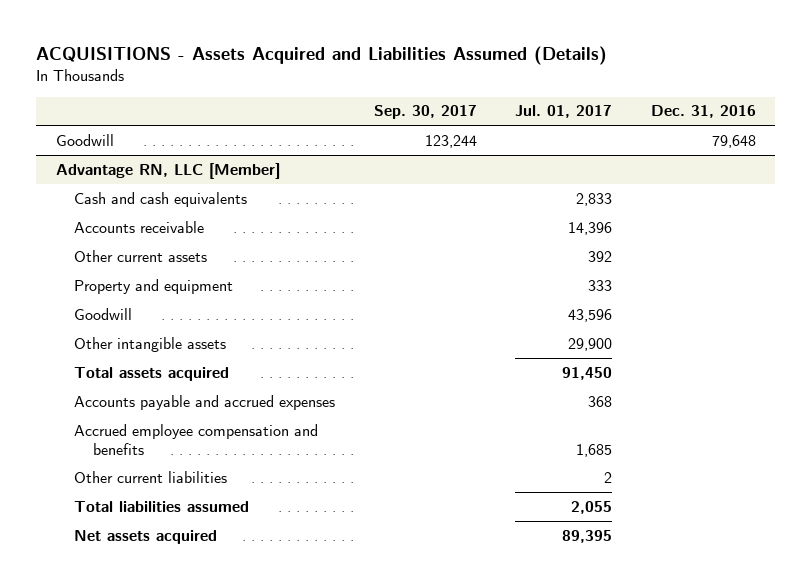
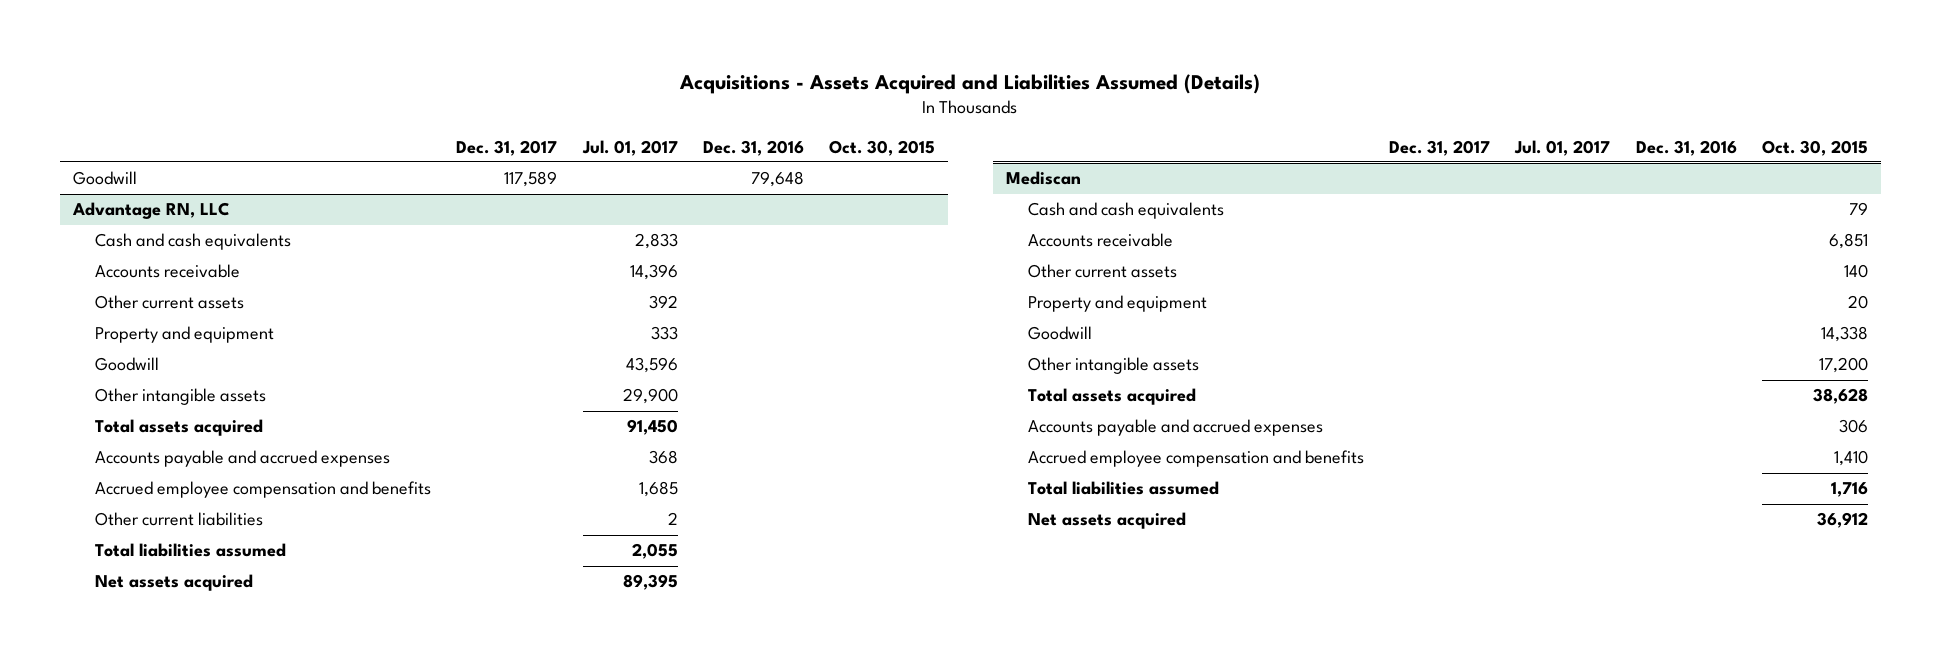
- ACQUISITIONS - Assets Acquired and Liabilities Assumed (Details)
+ Acquisitions - Assets Acquired and Liabilities Assumed (Details)
- | Sep. 30, 2017 | Jul. 01, 2017 | Dec. 31, 2016
+ | Dec. 31, 2017 | Jul. 01, 2017 | Dec. 31, 2016 | Oct. 30, 2015
- Advantage RN, LLC [Member]
+ Advantage RN, LLC
+ Mediscan
+ Cash and cash equivalents | | | | 79
+ Accounts receivable | | | | 6,851
+ Other current assets | | | | 140
+ Property and equipment | | | | 20
+ Goodwill | | | | 14,338
+ Other intangible assets | | | | 17,200
+ Total assets acquired | | | | 38,628
+ Accounts payable and accrued expenses | | | | 306
+ Accrued employee compensation and benefits | | | | 1,410
+ Total liabilities assumed | | | | 1,716
+ Net assets acquired | | | | 36,912

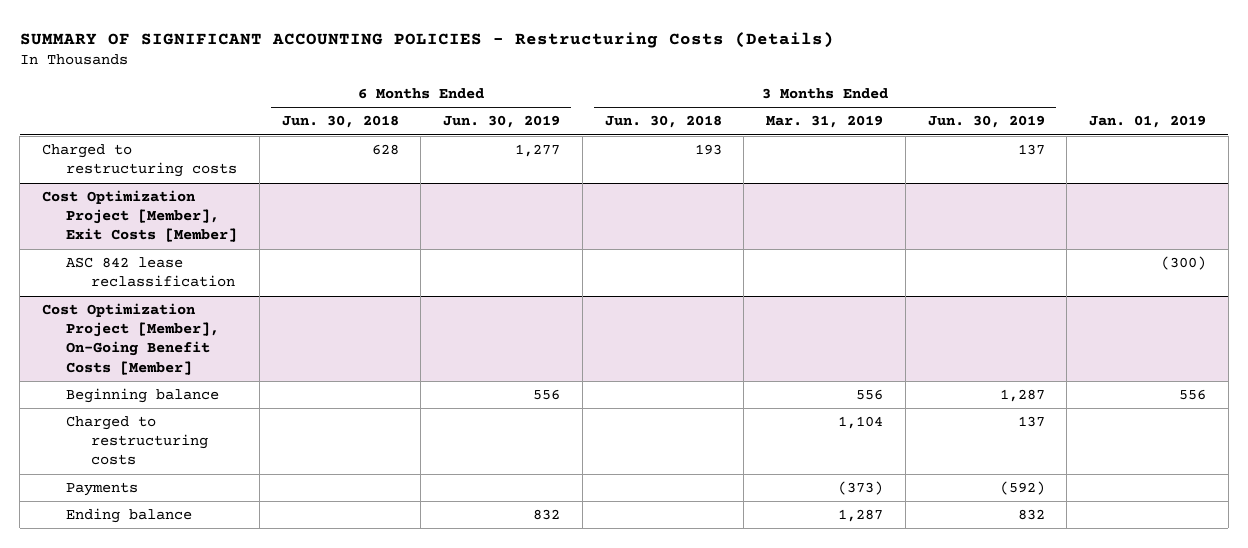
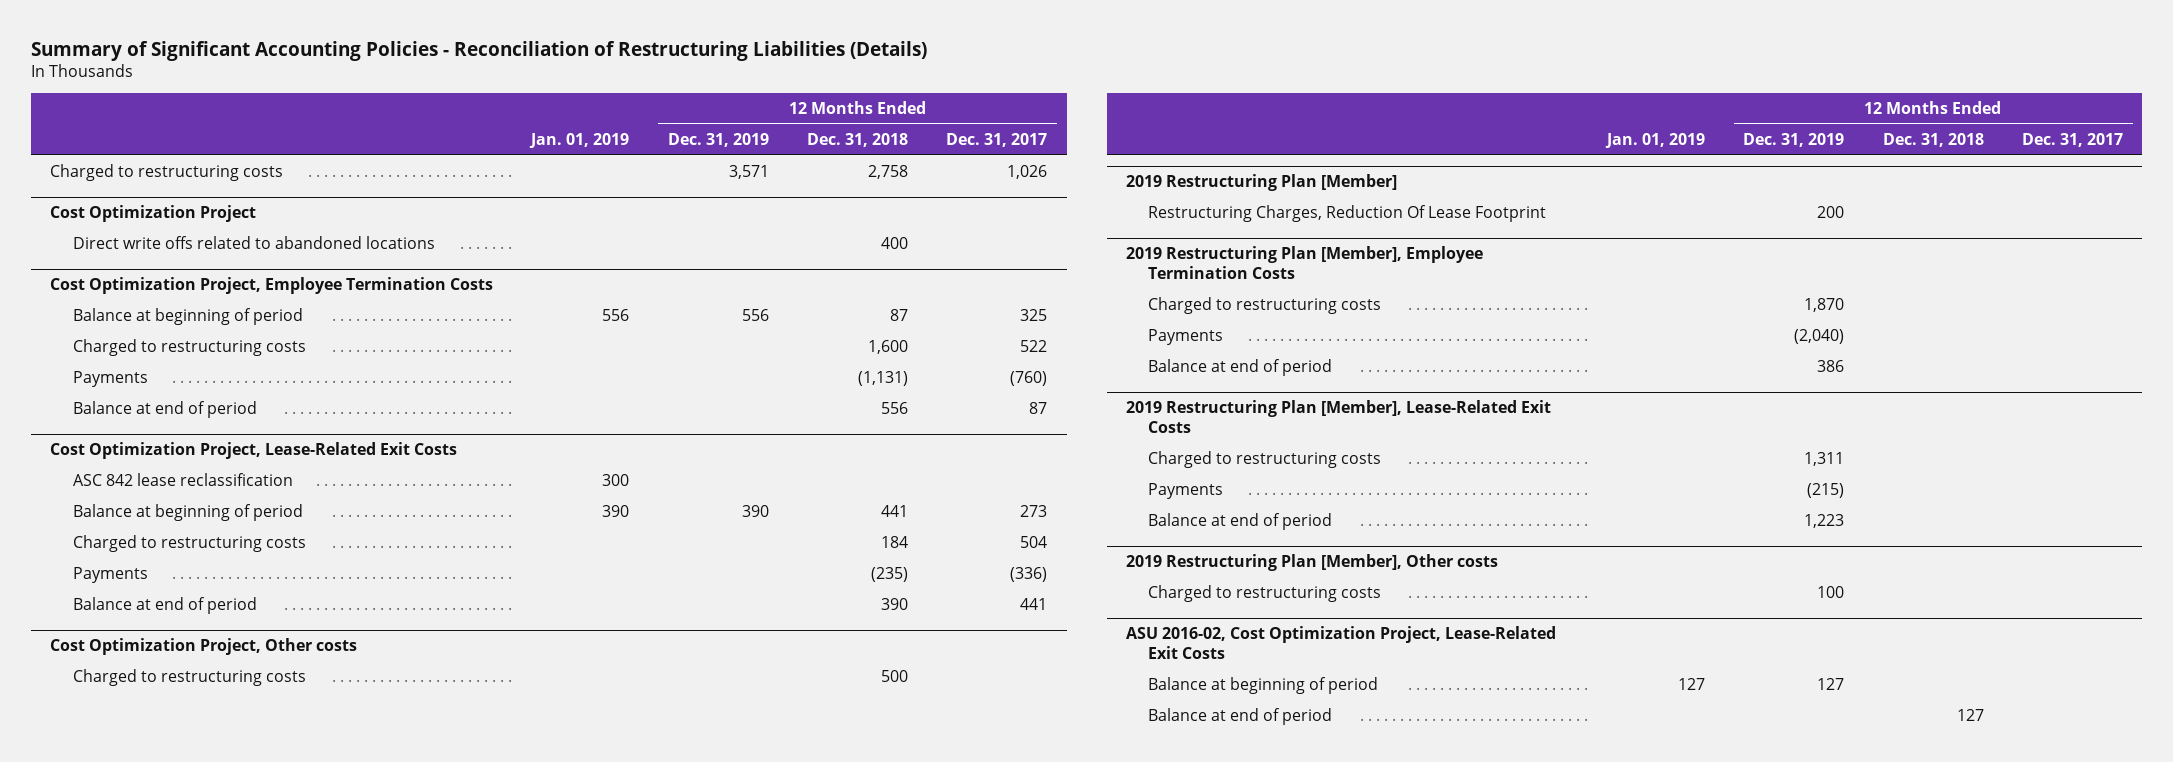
- SUMMARY OF SIGNIFICANT ACCOUNTING POLICIES - Restructuring Costs (Details)
+ Summary of Significant Accounting Policies - Reconciliation of Restructuring Liabilities (Details)
- | 6 Months Ended Jun. 30, 2018 | 6 Months Ended Jun. 30, 2019 | 3 Months Ended Jun. 30, 2018 | 3 Months Ended Mar. 31, 2019 | 3 Months Ended Jun. 30, 2019 | Jan. 01, 2019
+ | Jan. 01, 2019 | 12 Months Ended Dec. 31, 2019 | 12 Months Ended Dec. 31, 2018 | 12 Months Ended Dec. 31, 2017
- Cost Optimization Project [Member], Exit Costs [Member]
- ASC 842 lease reclassification | | | | | | (300)
- Cost Optimization Project [Member], On-Going Benefit Costs [Member]
- Beginning balance | | 556 | | 556 | 1,287 | 556
- Charged to restructuring costs | | | | 1,104 | 137 |
- Payments | | | | (373) | (592) |
- Ending balance | | 832 | | 1,287 | 832 |
+ Cost Optimization Project
+ Direct write offs related to abandoned locations | | | 400 |
+ Cost Optimization Project, Employee Termination Costs
+ Balance at beginning of period | 556 | 556 | 87 | 325
+ Charged to restructuring costs | | | 1,600 | 522
+ Payments | | | (1,131) | (760)
+ Balance at end of period | | | 556 | 87
+ Cost Optimization Project, Lease-Related Exit Costs
+ ASC 842 lease reclassification | 300 | | |
+ Balance at beginning of period | 390 | 390 | 441 | 273
+ Charged to restructuring costs | | | 184 | 504
+ Payments | | | (235) | (336)
+ Balance at end of period | | | 390 | 441
+ Cost Optimization Project, Other costs
+ Charged to restructuring costs | | | 500 |
+ 2019 Restructuring Plan [Member]
+ Restructuring Charges, Reduction Of Lease Footprint | | 200 | |
+ 2019 Restructuring Plan [Member], Employee Termination Costs
+ Charged to restructuring costs | | 1,870 | |
+ Payments | | (2,040) | |
+ Balance at end of period | | 386 | |
+ 2019 Restructuring Plan [Member], Lease-Related Exit Costs
+ Charged to restructuring costs | | 1,311 | |
+ Payments | | (215) | |
+ Balance at end of period | | 1,223 | |
+ 2019 Restructuring Plan [Member], Other costs
+ Charged to restructuring costs | | 100 | |
+ ASU 2016-02, Cost Optimization Project, Lease-Related Exit Costs
+ Balance at beginning of period | 127 | 127 | |
+ Balance at end of period | | | 127 |

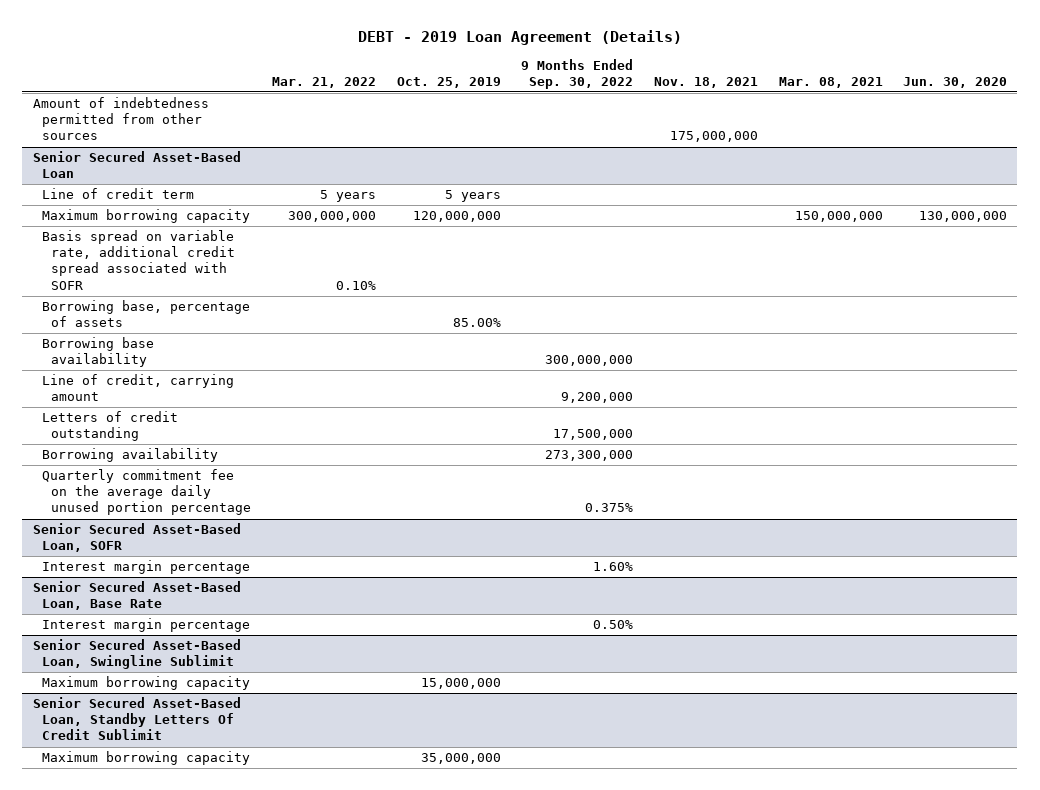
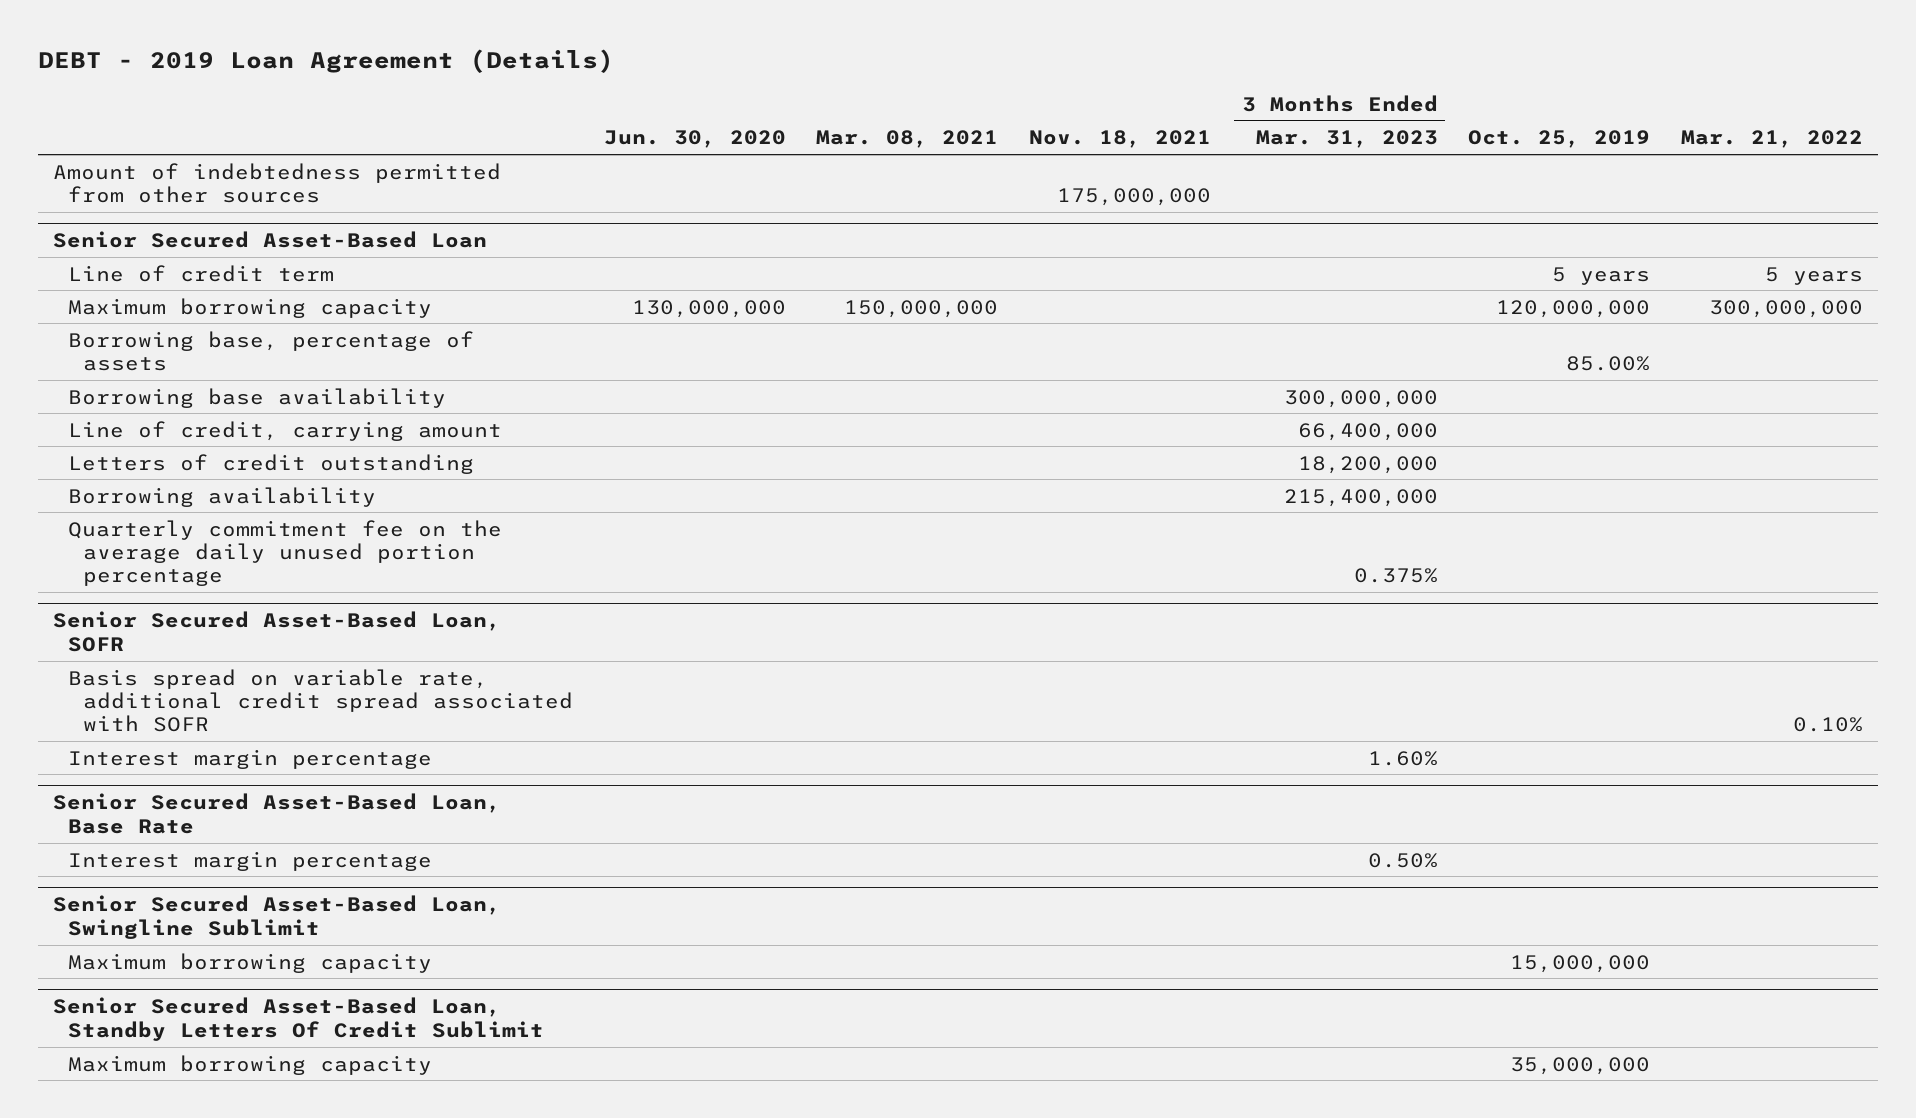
- | Mar. 21, 2022 | Oct. 25, 2019 | 9 Months Ended Sep. 30, 2022 | Nov. 18, 2021 | Mar. 08, 2021 | Jun. 30, 2020
+ | Jun. 30, 2020 | Mar. 08, 2021 | Nov. 18, 2021 | 3 Months Ended Mar. 31, 2023 | Oct. 25, 2019 | Mar. 21, 2022
@ Senior Secured Asset-Based Loan
- Basis spread on variable rate, additional credit spread associated with SOFR | 0.10% | | | | |
@ Senior Secured Asset-Based Loan, SOFR
+ Basis spread on variable rate, additional credit spread associated with SOFR | | | | | | 0.10%

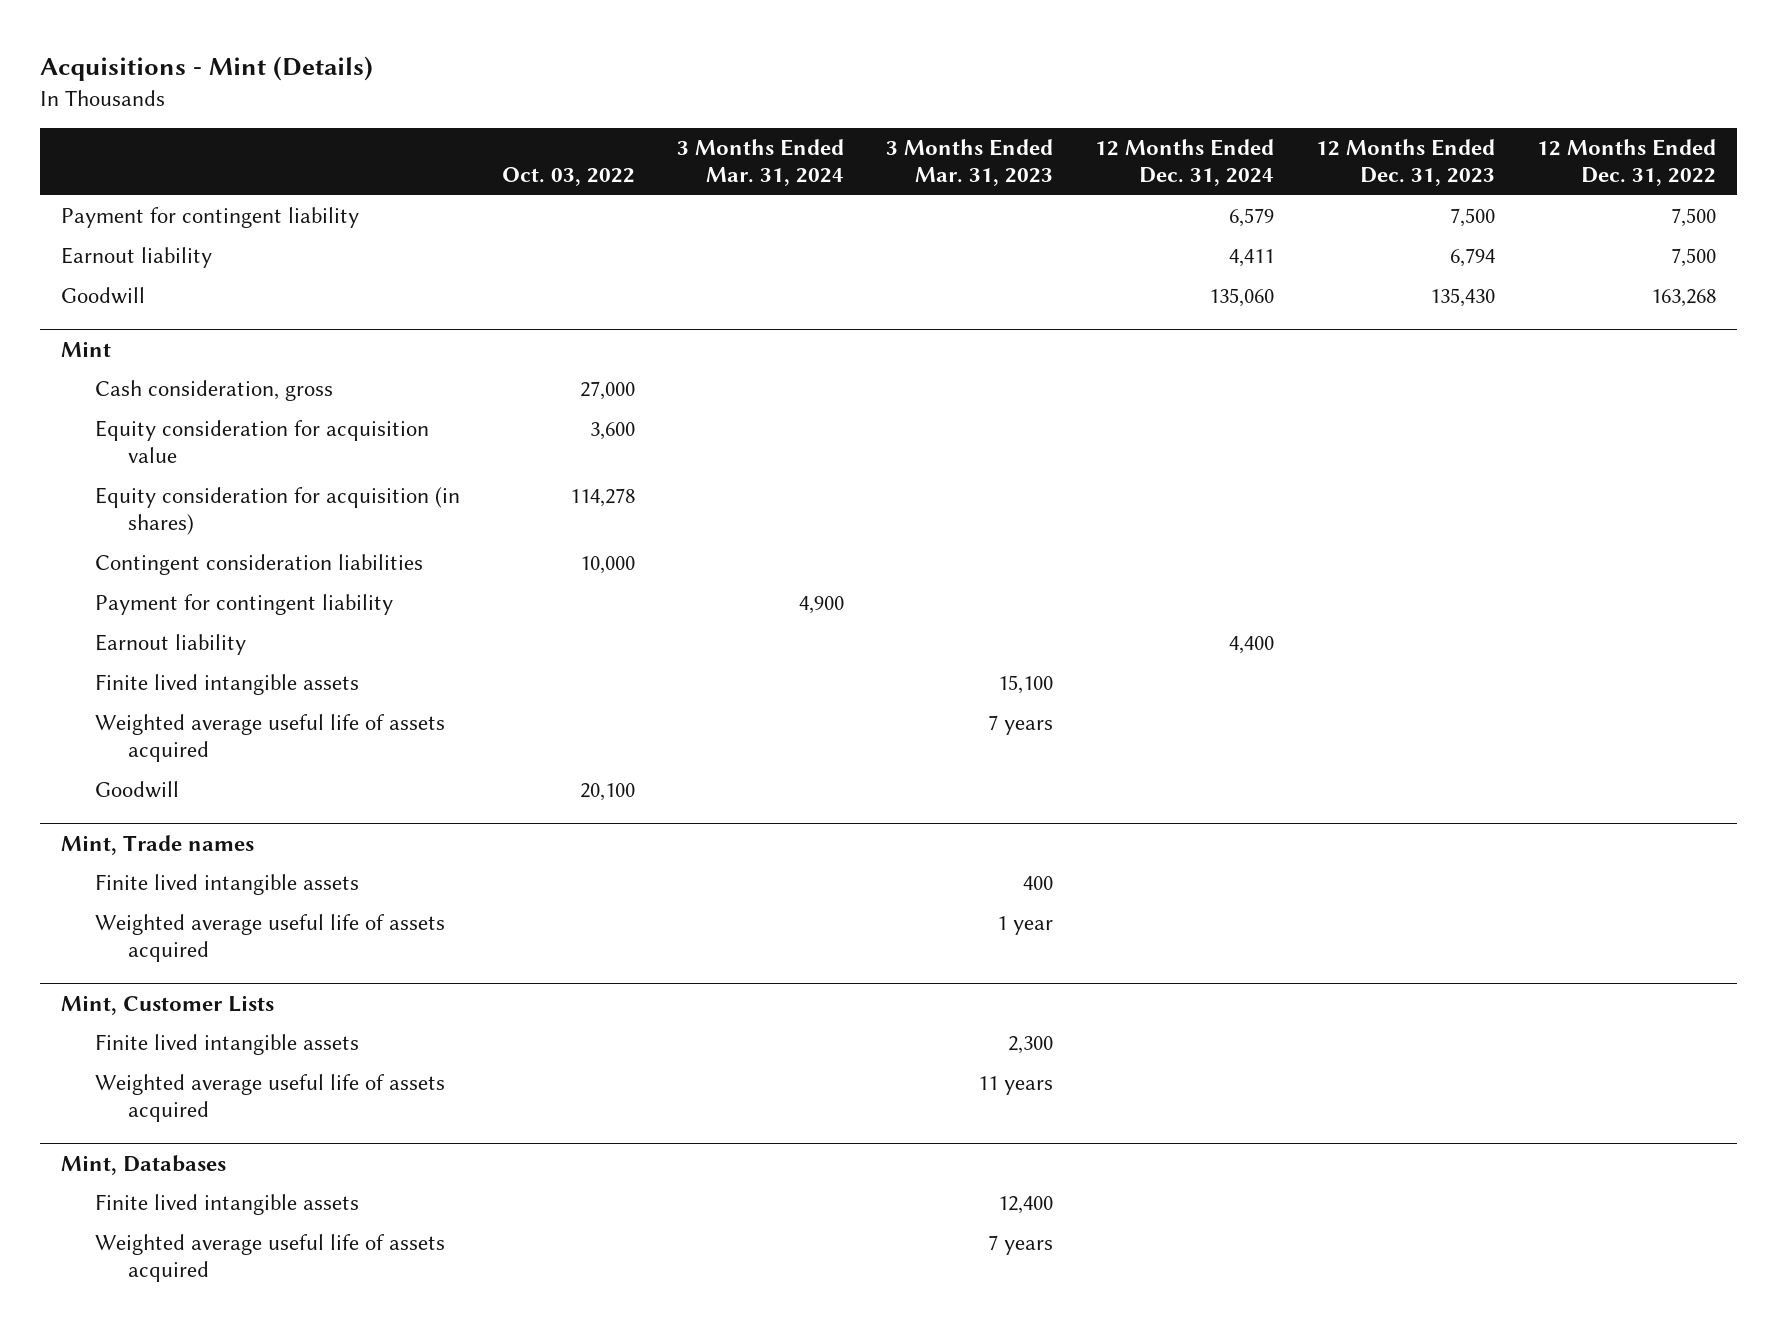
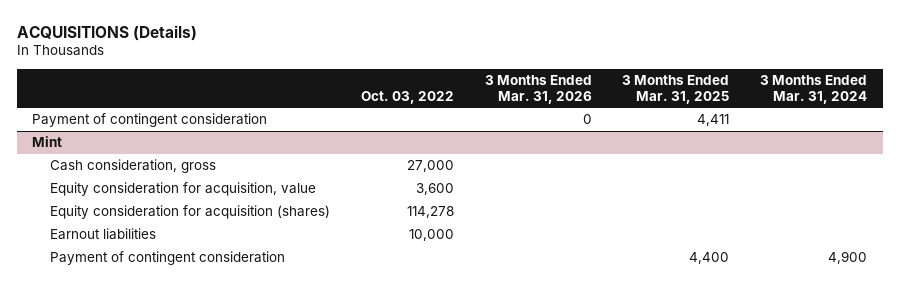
- Acquisitions - Mint (Details)
+ ACQUISITIONS (Details)
- | Oct. 03, 2022 | 3 Months Ended Mar. 31, 2024 | 3 Months Ended Mar. 31, 2023 | 12 Months Ended Dec. 31, 2024 | 12 Months Ended Dec. 31, 2023 | 12 Months Ended Dec. 31, 2022
+ | Oct. 03, 2022 | 3 Months Ended Mar. 31, 2026 | 3 Months Ended Mar. 31, 2025 | 3 Months Ended Mar. 31, 2024
- Payment for contingent liability | | | | 6,579 | 7,500 | 7,500
- Earnout liability | | | | 4,411 | 6,794 | 7,500
- Goodwill | | | | 135,060 | 135,430 | 163,268
+ Payment of contingent consideration | | 0 | 4,411 |
@ Mint
- Equity consideration for acquisition value | 3,600 | | | | |
- Equity consideration for acquisition (in shares) | 114,278 | | | | |
- Contingent consideration liabilities | 10,000 | | | | |
- Payment for contingent liability | | 4,900 | | | |
- Earnout liability | | | | 4,400 | |
- Finite lived intangible assets | | | 15,100 | | |
- Weighted average useful life of assets acquired | | | 7 years | | |
- Goodwill | 20,100 | | | | |
- Mint, Trade names
- Finite lived intangible assets | | | 400 | | |
- Weighted average useful life of assets acquired | | | 1 year | | |
- Mint, Customer Lists
- Finite lived intangible assets | | | 2,300 | | |
- Weighted average useful life of assets acquired | | | 11 years | | |
- Mint, Databases
- Finite lived intangible assets | | | 12,400 | | |
- Weighted average useful life of assets acquired | | | 7 years | | |
@ Mint
+ Equity consideration for acquisition, value | 3,600 | | |
+ Equity consideration for acquisition (shares) | 114,278 | | |
+ Earnout liabilities | 10,000 | | |
+ Payment of contingent consideration | | | 4,400 | 4,900

